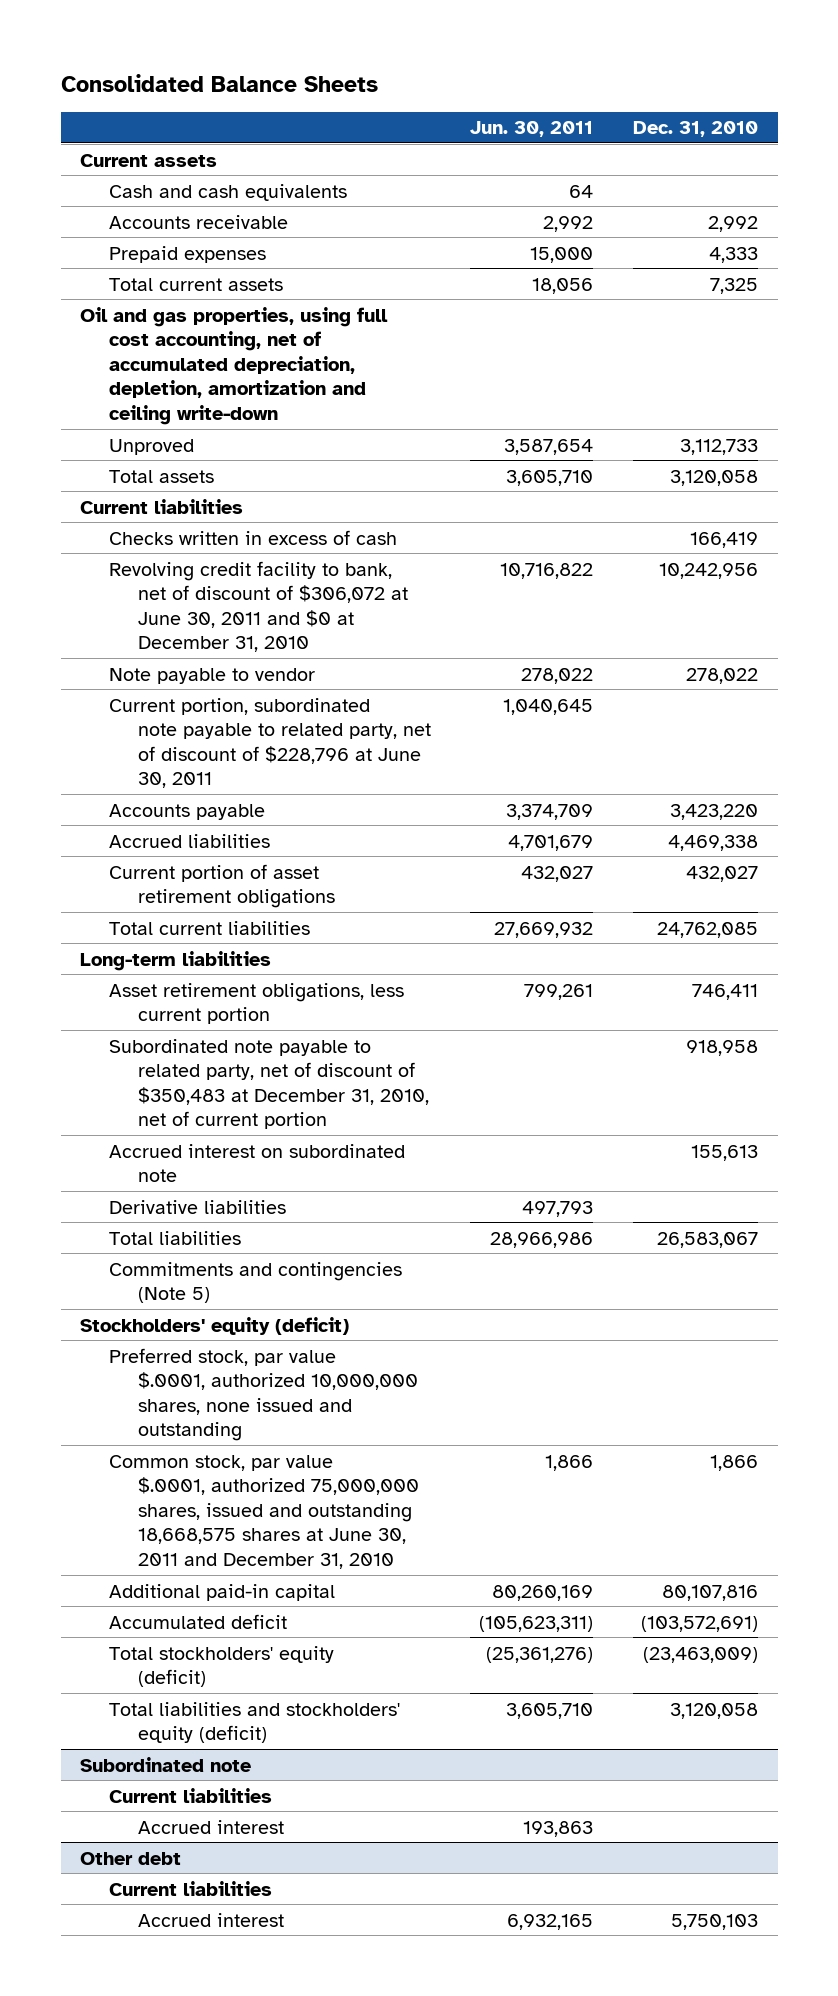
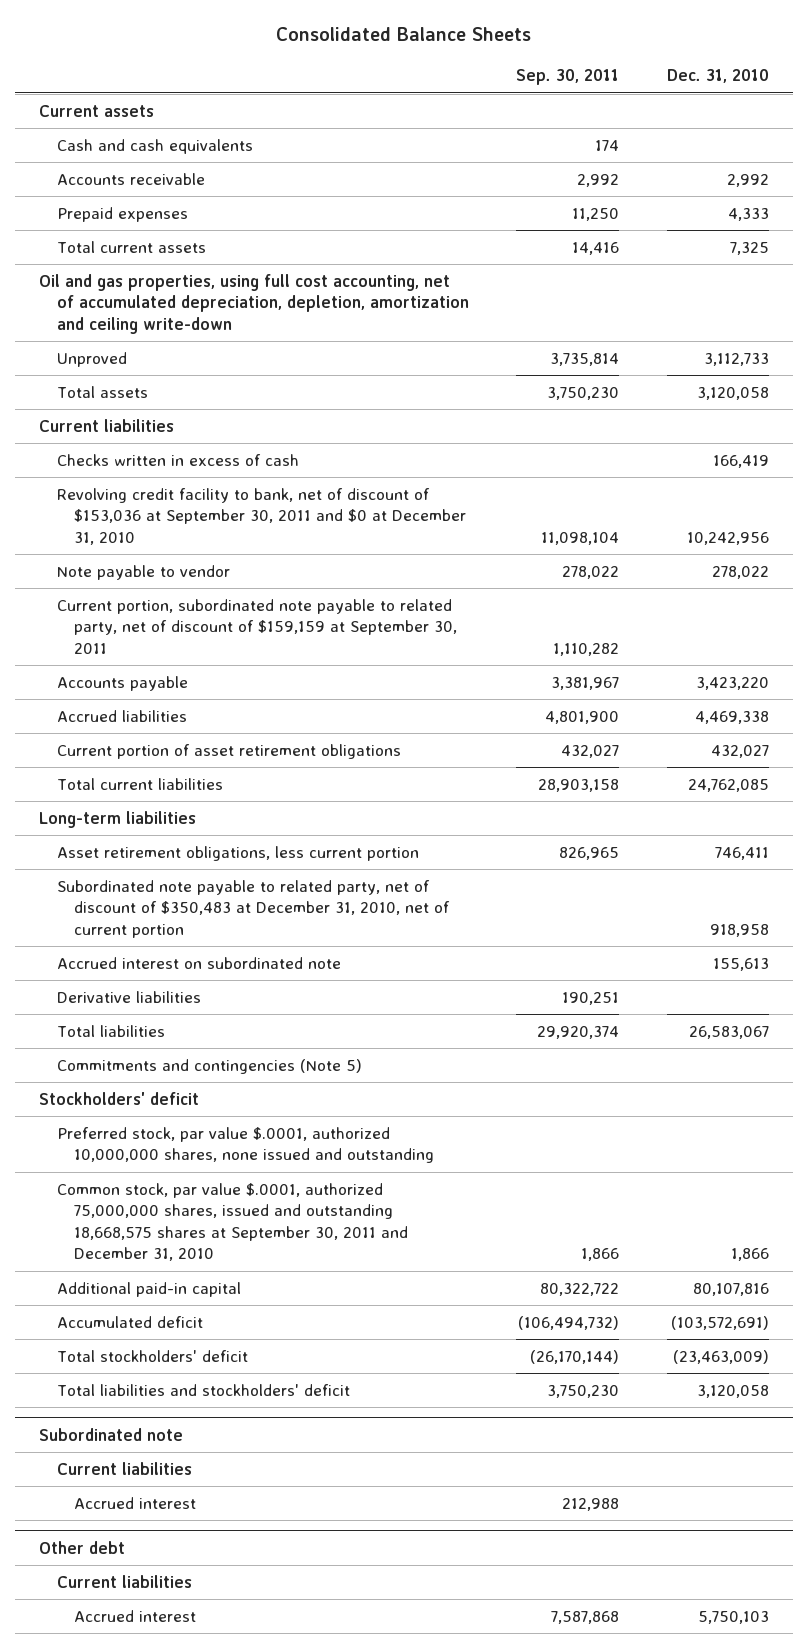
- | Jun. 30, 2011 | Dec. 31, 2010
+ | Sep. 30, 2011 | Dec. 31, 2010
- Revolving credit facility to bank, net of discount of $306,072 at June 30, 2011 and $0 at December 31, 2010 | 10,716,822 | 10,242,956
+ Revolving credit facility to bank, net of discount of $153,036 at September 30, 2011 and $0 at December 31, 2010 | 11,098,104 | 10,242,956
- Current portion, subordinated note payable to related party, net of discount of $228,796 at June 30, 2011 | 1,040,645 |
+ Current portion, subordinated note payable to related party, net of discount of $159,159 at September 30, 2011 | 1,110,282 |
- Stockholders' equity (deficit)
+ Stockholders' deficit
- Common stock, par value $.0001, authorized 75,000,000 shares, issued and outstanding 18,668,575 shares at June 30, 2011 and December 31, 2010 | 1,866 | 1,866
+ Common stock, par value $.0001, authorized 75,000,000 shares, issued and outstanding 18,668,575 shares at September 30, 2011 and December 31, 2010 | 1,866 | 1,866
- Total stockholders' equity (deficit) | (25,361,276) | (23,463,009)
- Total liabilities and stockholders' equity (deficit) | 3,605,710 | 3,120,058
+ Total stockholders' deficit | (26,170,144) | (23,463,009)
+ Total liabilities and stockholders' deficit | 3,750,230 | 3,120,058

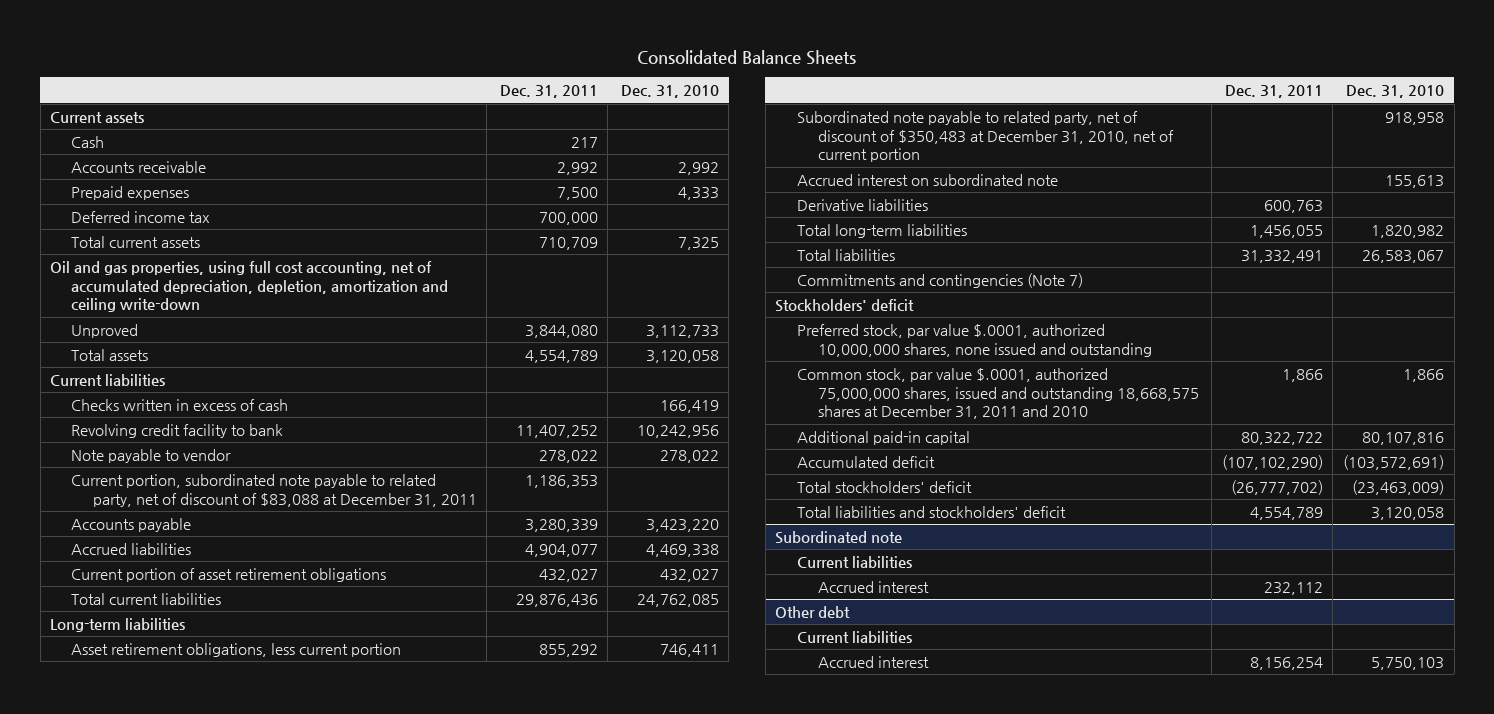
- | Sep. 30, 2011 | Dec. 31, 2010
+ | Dec. 31, 2011 | Dec. 31, 2010
- Cash and cash equivalents | 174 |
+ Cash | 217 |
+ Deferred income tax | 700,000 |
- Revolving credit facility to bank, net of discount of $153,036 at September 30, 2011 and $0 at December 31, 2010 | 11,098,104 | 10,242,956
+ Revolving credit facility to bank | 11,407,252 | 10,242,956
- Current portion, subordinated note payable to related party, net of discount of $159,159 at September 30, 2011 | 1,110,282 |
+ Current portion, subordinated note payable to related party, net of discount of $83,088 at December 31, 2011 | 1,186,353 |
+ Total long-term liabilities | 1,456,055 | 1,820,982
- Commitments and contingencies (Note 5)
+ Commitments and contingencies (Note 7)
- Common stock, par value $.0001, authorized 75,000,000 shares, issued and outstanding 18,668,575 shares at September 30, 2011 and December 31, 2010 | 1,866 | 1,866
+ Common stock, par value $.0001, authorized 75,000,000 shares, issued and outstanding 18,668,575 shares at December 31, 2011 and 2010 | 1,866 | 1,866

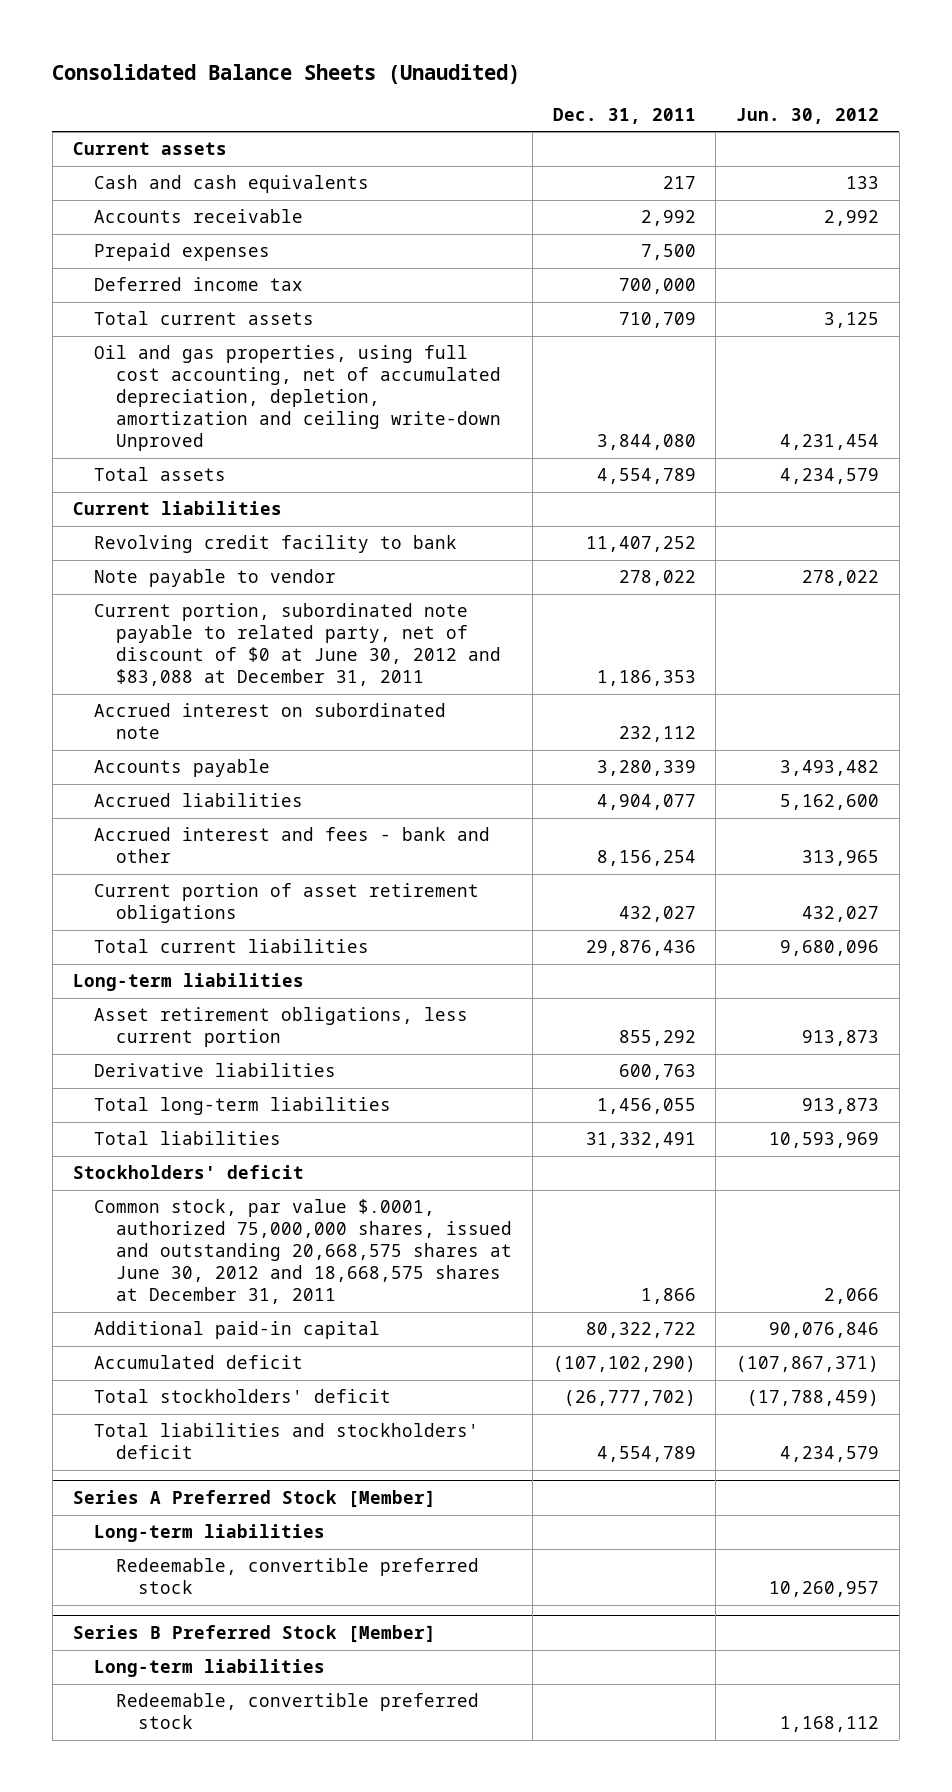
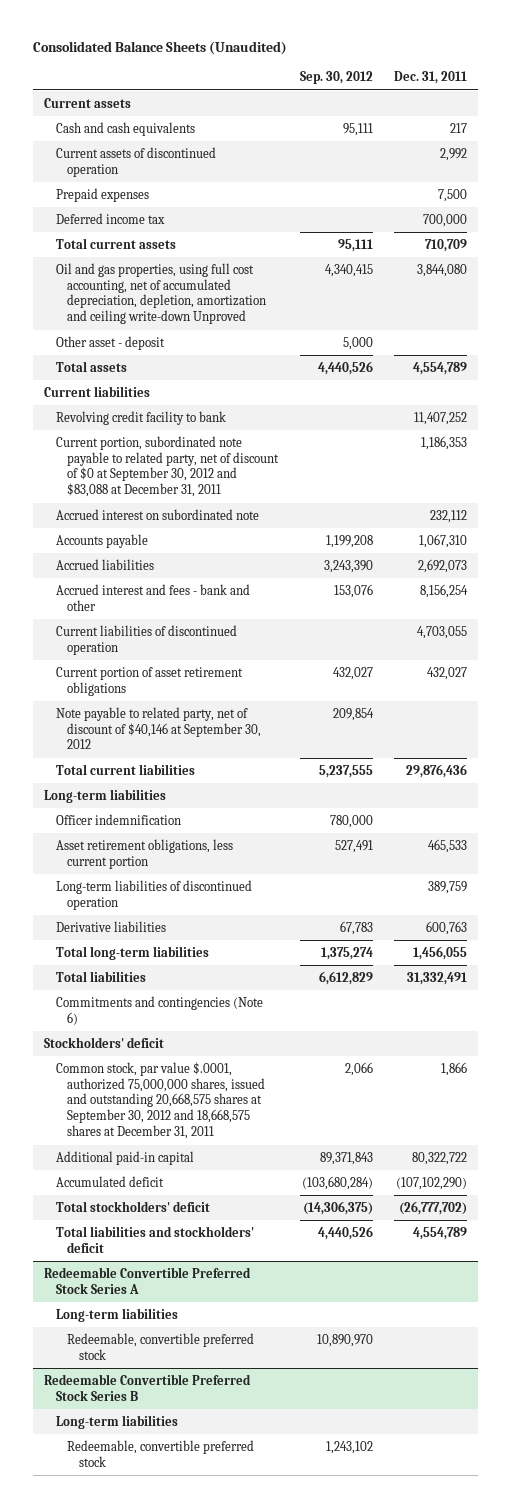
- | Dec. 31, 2011 | Jun. 30, 2012
+ | Sep. 30, 2012 | Dec. 31, 2011
- Accounts receivable | 2,992 | 2,992
+ Current assets of discontinued operation | | 2,992
+ Other asset - deposit | 5,000 |
- Note payable to vendor | 278,022 | 278,022
- Current portion, subordinated note payable to related party, net of discount of $0 at June 30, 2012 and $83,088 at December 31, 2011 | 1,186,353 |
+ Current portion, subordinated note payable to related party, net of discount of $0 at September 30, 2012 and $83,088 at December 31, 2011 | | 1,186,353
- Accounts payable | 3,280,339 | 3,493,482
- Accrued liabilities | 4,904,077 | 5,162,600
+ Accounts payable | 1,199,208 | 1,067,310
+ Accrued liabilities | 3,243,390 | 2,692,073
+ Current liabilities of discontinued operation | | 4,703,055
+ Note payable to related party, net of discount of $40,146 at September 30, 2012 | 209,854 |
- Asset retirement obligations, less current portion | 855,292 | 913,873
+ Officer indemnification | 780,000 |
+ Asset retirement obligations, less current portion | 527,491 | 465,533
+ Long-term liabilities of discontinued operation | | 389,759
+ Commitments and contingencies (Note 6)
- Common stock, par value $.0001, authorized 75,000,000 shares, issued and outstanding 20,668,575 shares at June 30, 2012 and 18,668,575 shares at December 31, 2011 | 1,866 | 2,066
+ Common stock, par value $.0001, authorized 75,000,000 shares, issued and outstanding 20,668,575 shares at September 30, 2012 and 18,668,575 shares at December 31, 2011 | 2,066 | 1,866
- Series A Preferred Stock [Member]
+ Redeemable Convertible Preferred Stock Series A
- Series B Preferred Stock [Member]
+ Redeemable Convertible Preferred Stock Series B

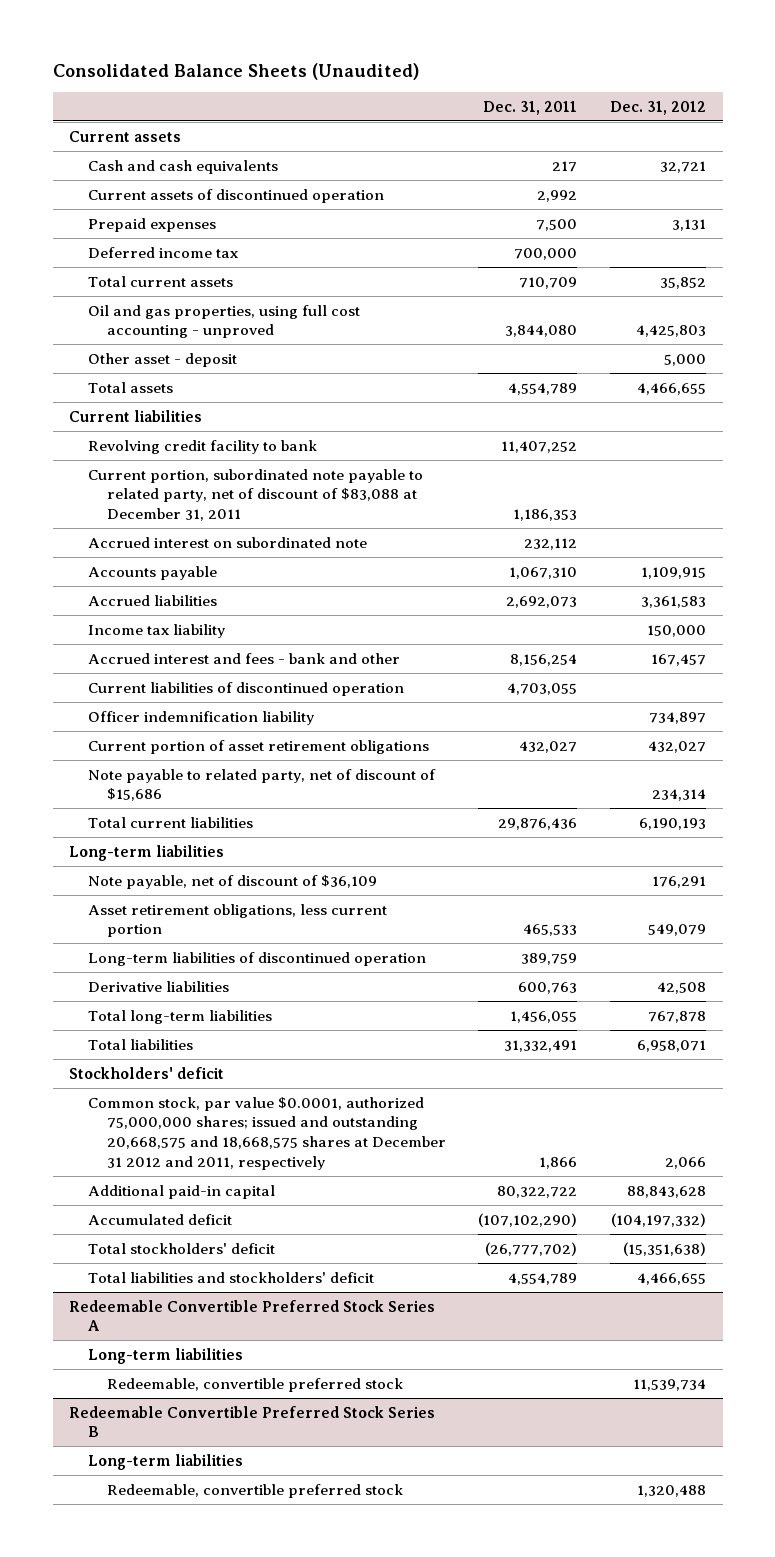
- | Sep. 30, 2012 | Dec. 31, 2011
+ | Dec. 31, 2011 | Dec. 31, 2012
- Oil and gas properties, using full cost accounting, net of accumulated depreciation, depletion, amortization and ceiling write-down Unproved | 4,340,415 | 3,844,080
+ Oil and gas properties, using full cost accounting - unproved | 3,844,080 | 4,425,803
- Current portion, subordinated note payable to related party, net of discount of $0 at September 30, 2012 and $83,088 at December 31, 2011 | | 1,186,353
+ Current portion, subordinated note payable to related party, net of discount of $83,088 at December 31, 2011 | 1,186,353 |
+ Income tax liability | | 150,000
+ Officer indemnification liability | | 734,897
- Note payable to related party, net of discount of $40,146 at September 30, 2012 | 209,854 |
+ Note payable to related party, net of discount of $15,686 | | 234,314
- Officer indemnification | 780,000 |
+ Note payable, net of discount of $36,109 | | 176,291
- Commitments and contingencies (Note 6)
- Common stock, par value $.0001, authorized 75,000,000 shares, issued and outstanding 20,668,575 shares at September 30, 2012 and 18,668,575 shares at December 31, 2011 | 2,066 | 1,866
+ Common stock, par value $0.0001, authorized 75,000,000 shares; issued and outstanding 20,668,575 and 18,668,575 shares at December 31 2012 and 2011, respectively | 1,866 | 2,066

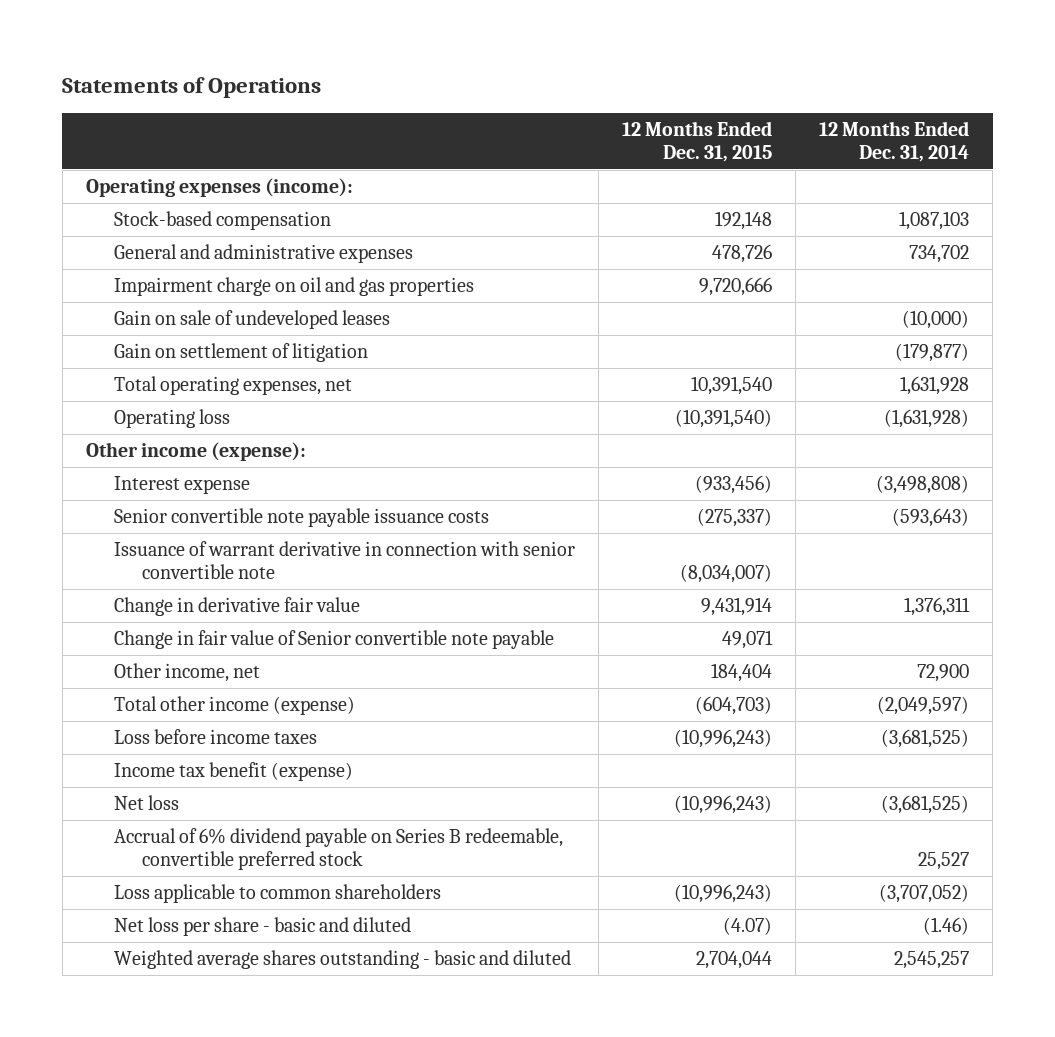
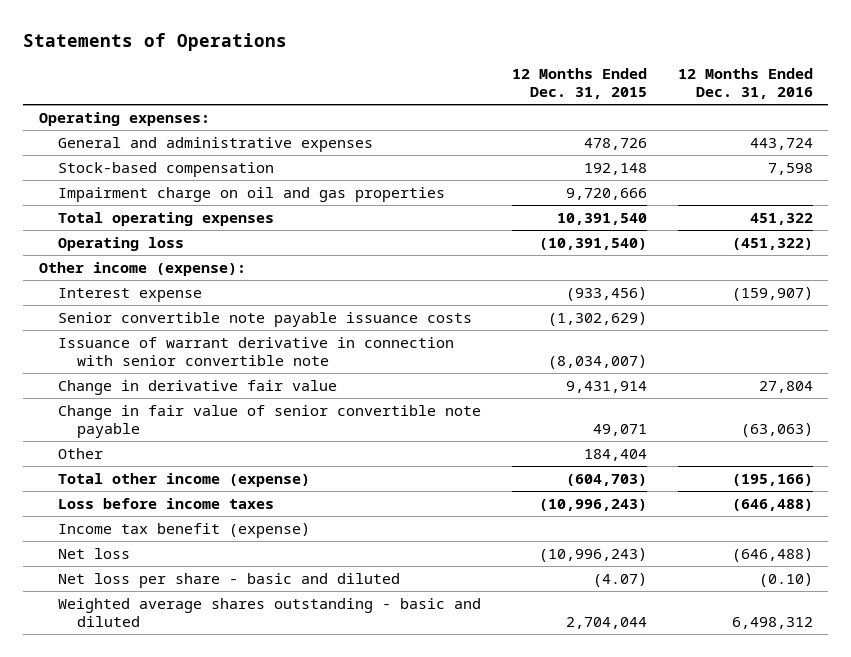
- | 12 Months Ended Dec. 31, 2015 | 12 Months Ended Dec. 31, 2014
+ | 12 Months Ended Dec. 31, 2015 | 12 Months Ended Dec. 31, 2016
- Operating expenses (income):
+ Operating expenses:
moved down: Stock-based compensation | 192,148 | 7,598
- Gain on sale of undeveloped leases | | (10,000)
- Gain on settlement of litigation | | (179,877)
- Total operating expenses, net | 10,391,540 | 1,631,928
+ Total operating expenses | 10,391,540 | 451,322
- Senior convertible note payable issuance costs | (275,337) | (593,643)
+ Senior convertible note payable issuance costs | (1,302,629) |
- Change in fair value of Senior convertible note payable | 49,071 |
- Other income, net | 184,404 | 72,900
+ Change in fair value of senior convertible note payable | 49,071 | (63,063)
+ Other | 184,404 |
- Accrual of 6% dividend payable on Series B redeemable, convertible preferred stock | | 25,527
- Loss applicable to common shareholders | (10,996,243) | (3,707,052)

